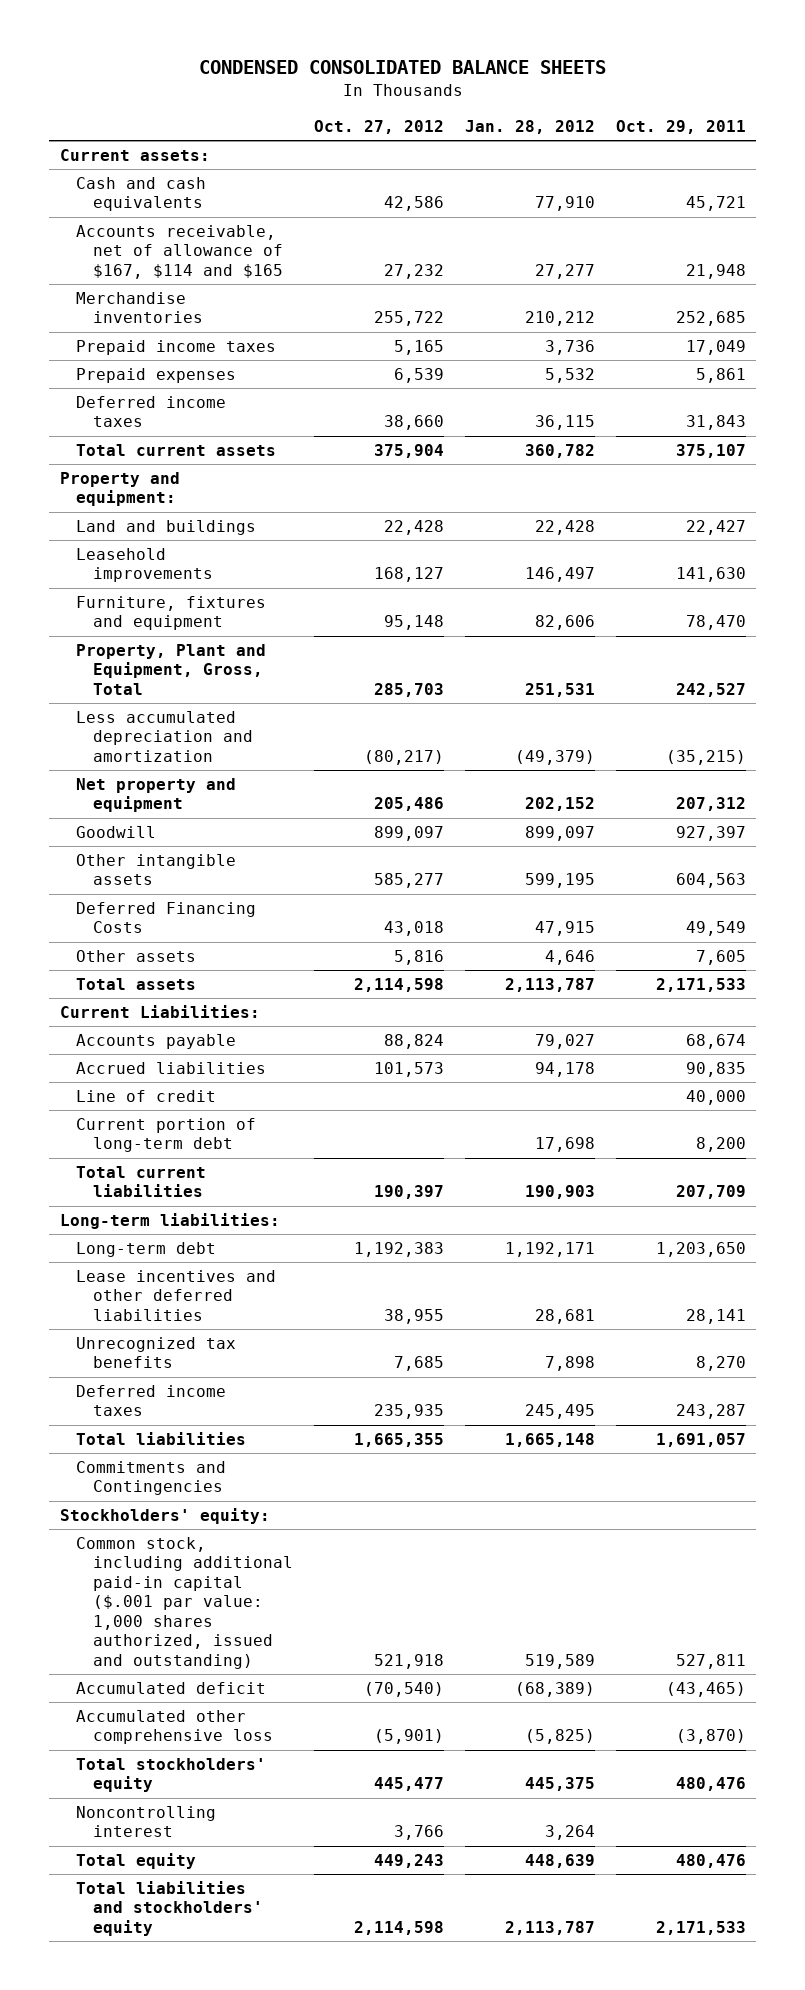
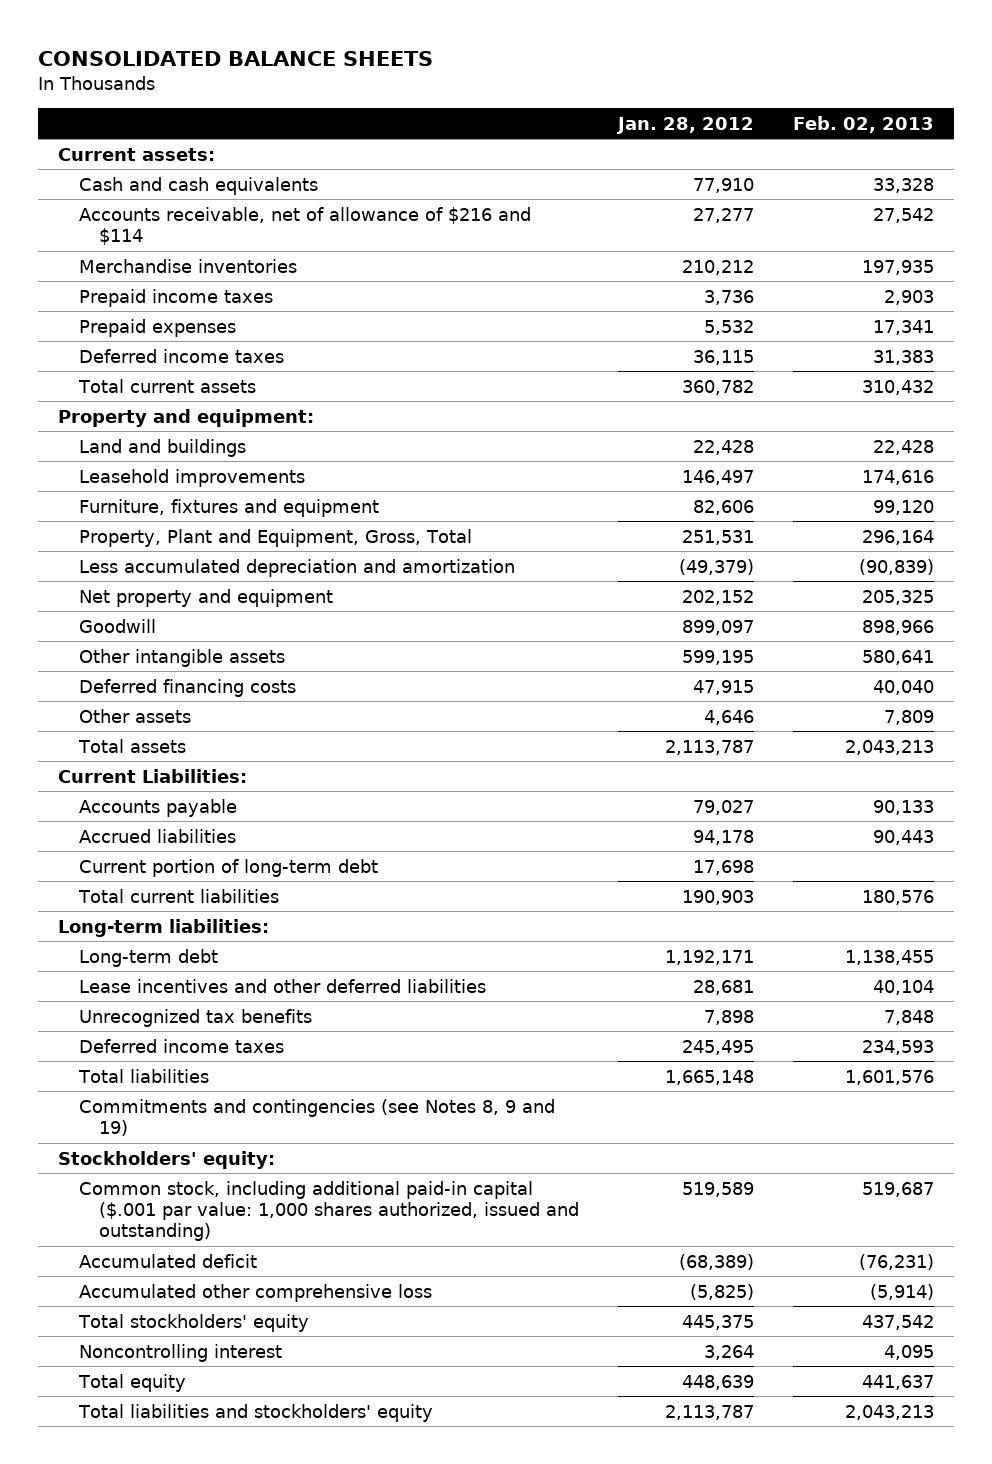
- CONDENSED CONSOLIDATED BALANCE SHEETS
+ CONSOLIDATED BALANCE SHEETS
- | Oct. 27, 2012 | Jan. 28, 2012 | Oct. 29, 2011
+ | Jan. 28, 2012 | Feb. 02, 2013
- Accounts receivable, net of allowance of $167, $114 and $165 | 27,232 | 27,277 | 21,948
+ Accounts receivable, net of allowance of $216 and $114 | 27,277 | 27,542
- Deferred Financing Costs | 43,018 | 47,915 | 49,549
+ Deferred financing costs | 47,915 | 40,040
- Line of credit | | | 40,000
- Commitments and Contingencies
+ Commitments and contingencies (see Notes 8, 9 and 19)

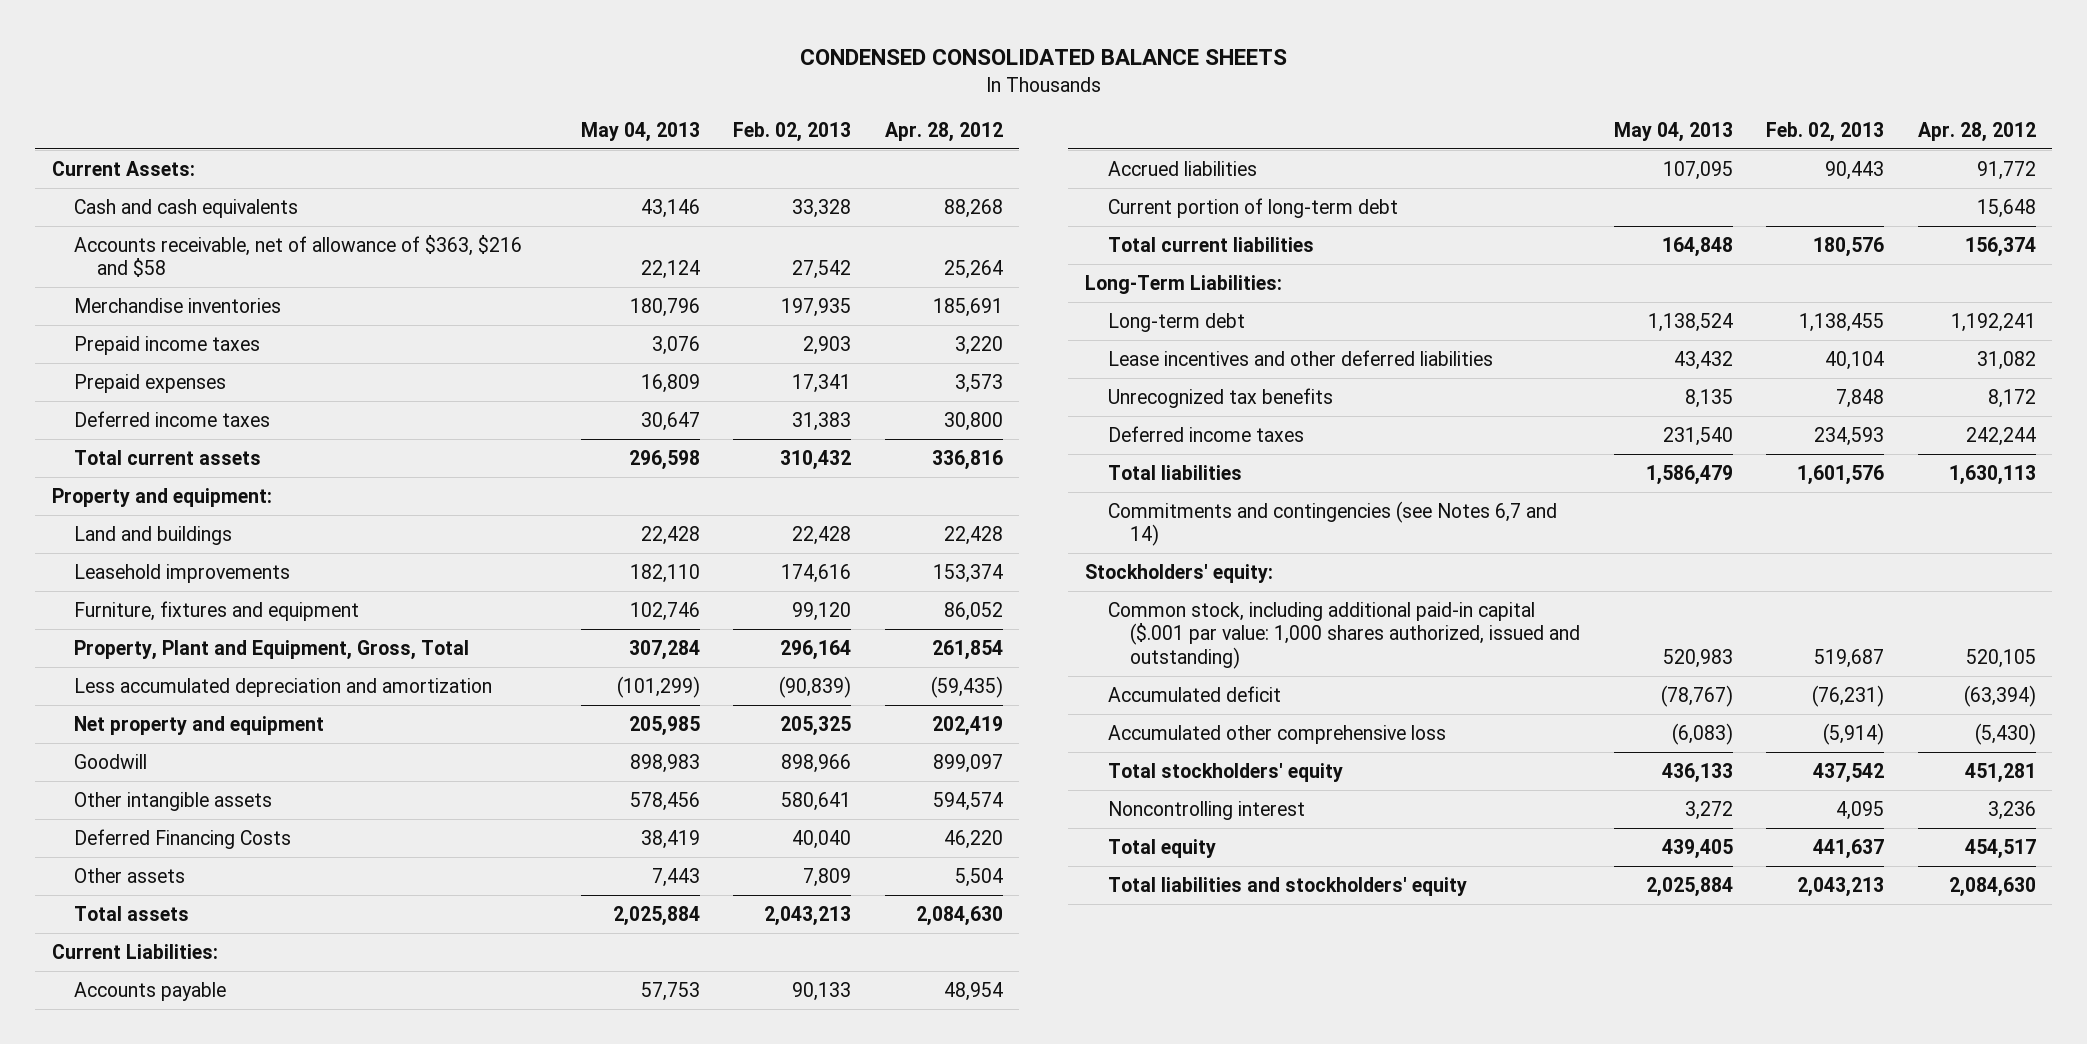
- CONSOLIDATED BALANCE SHEETS
+ CONDENSED CONSOLIDATED BALANCE SHEETS
- | Jan. 28, 2012 | Feb. 02, 2013
+ | May 04, 2013 | Feb. 02, 2013 | Apr. 28, 2012
- Current assets:
+ Current Assets:
- Accounts receivable, net of allowance of $216 and $114 | 27,277 | 27,542
+ Accounts receivable, net of allowance of $363, $216 and $58 | 22,124 | 27,542 | 25,264
- Deferred financing costs | 47,915 | 40,040
+ Deferred Financing Costs | 38,419 | 40,040 | 46,220
- Long-term liabilities:
+ Long-Term Liabilities:
- Commitments and contingencies (see Notes 8, 9 and 19)
+ Commitments and contingencies (see Notes 6,7 and 14)

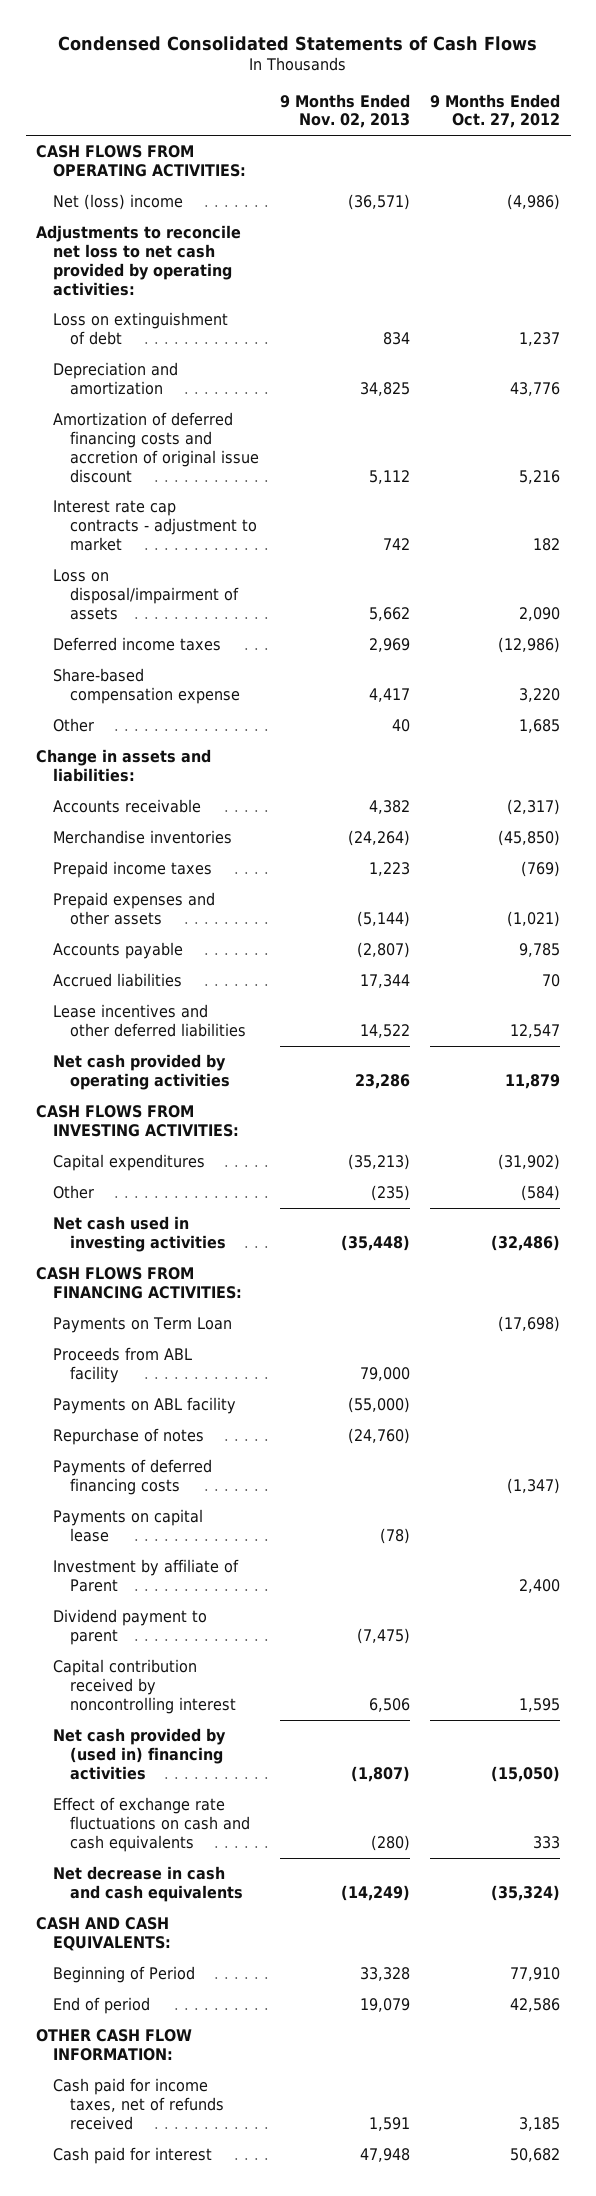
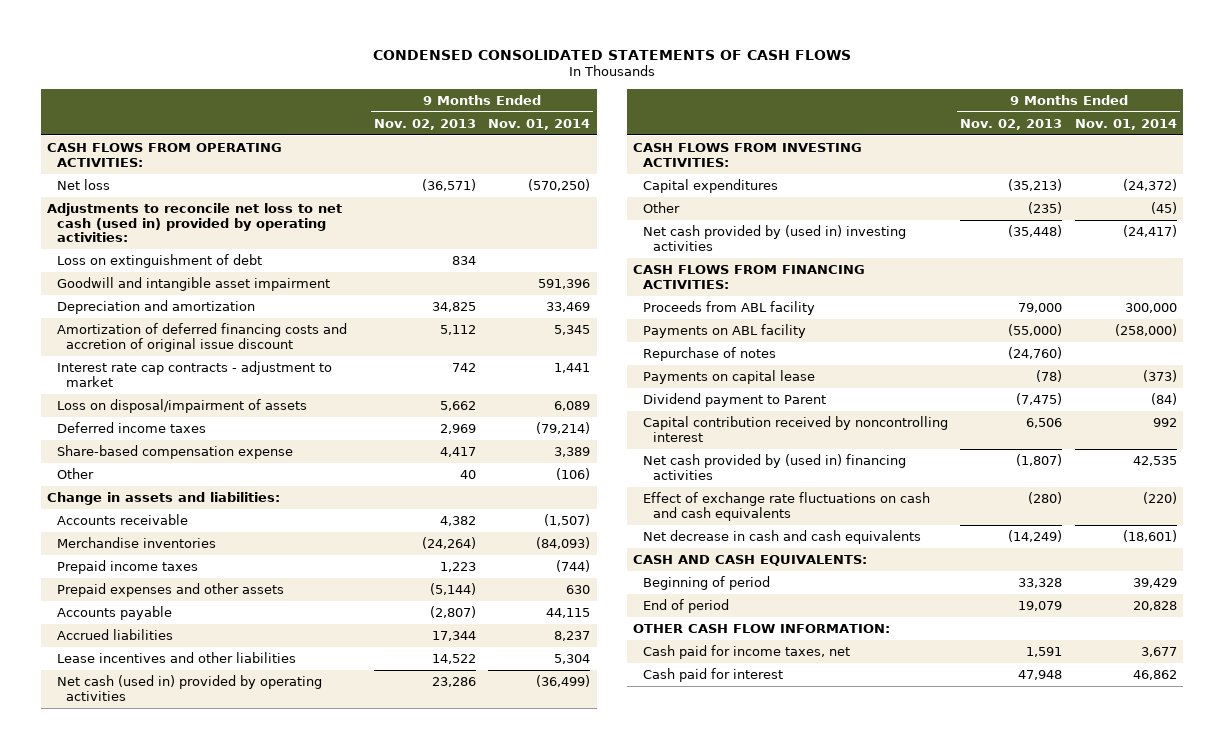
- Condensed Consolidated Statements of Cash Flows
+ CONDENSED CONSOLIDATED STATEMENTS OF CASH FLOWS
- | 9 Months Ended Nov. 02, 2013 | 9 Months Ended Oct. 27, 2012
+ | 9 Months Ended Nov. 02, 2013 | 9 Months Ended Nov. 01, 2014
- Net (loss) income | (36,571) | (4,986)
- Adjustments to reconcile net loss to net cash provided by operating activities:
+ Net loss | (36,571) | (570,250)
+ Adjustments to reconcile net loss to net cash (used in) provided by operating activities:
+ Goodwill and intangible asset impairment | | 591,396
- Lease incentives and other deferred liabilities | 14,522 | 12,547
- Net cash provided by operating activities | 23,286 | 11,879
+ Lease incentives and other liabilities | 14,522 | 5,304
+ Net cash (used in) provided by operating activities | 23,286 | (36,499)
- Net cash used in investing activities | (35,448) | (32,486)
+ Net cash provided by (used in) investing activities | (35,448) | (24,417)
- Payments on Term Loan | | (17,698)
- Payments of deferred financing costs | | (1,347)
- Investment by affiliate of Parent | | 2,400
- Dividend payment to parent | (7,475) |
+ Dividend payment to Parent | (7,475) | (84)
- Beginning of Period | 33,328 | 77,910
+ Beginning of period | 33,328 | 39,429
- Cash paid for income taxes, net of refunds received | 1,591 | 3,185
+ Cash paid for income taxes, net | 1,591 | 3,677

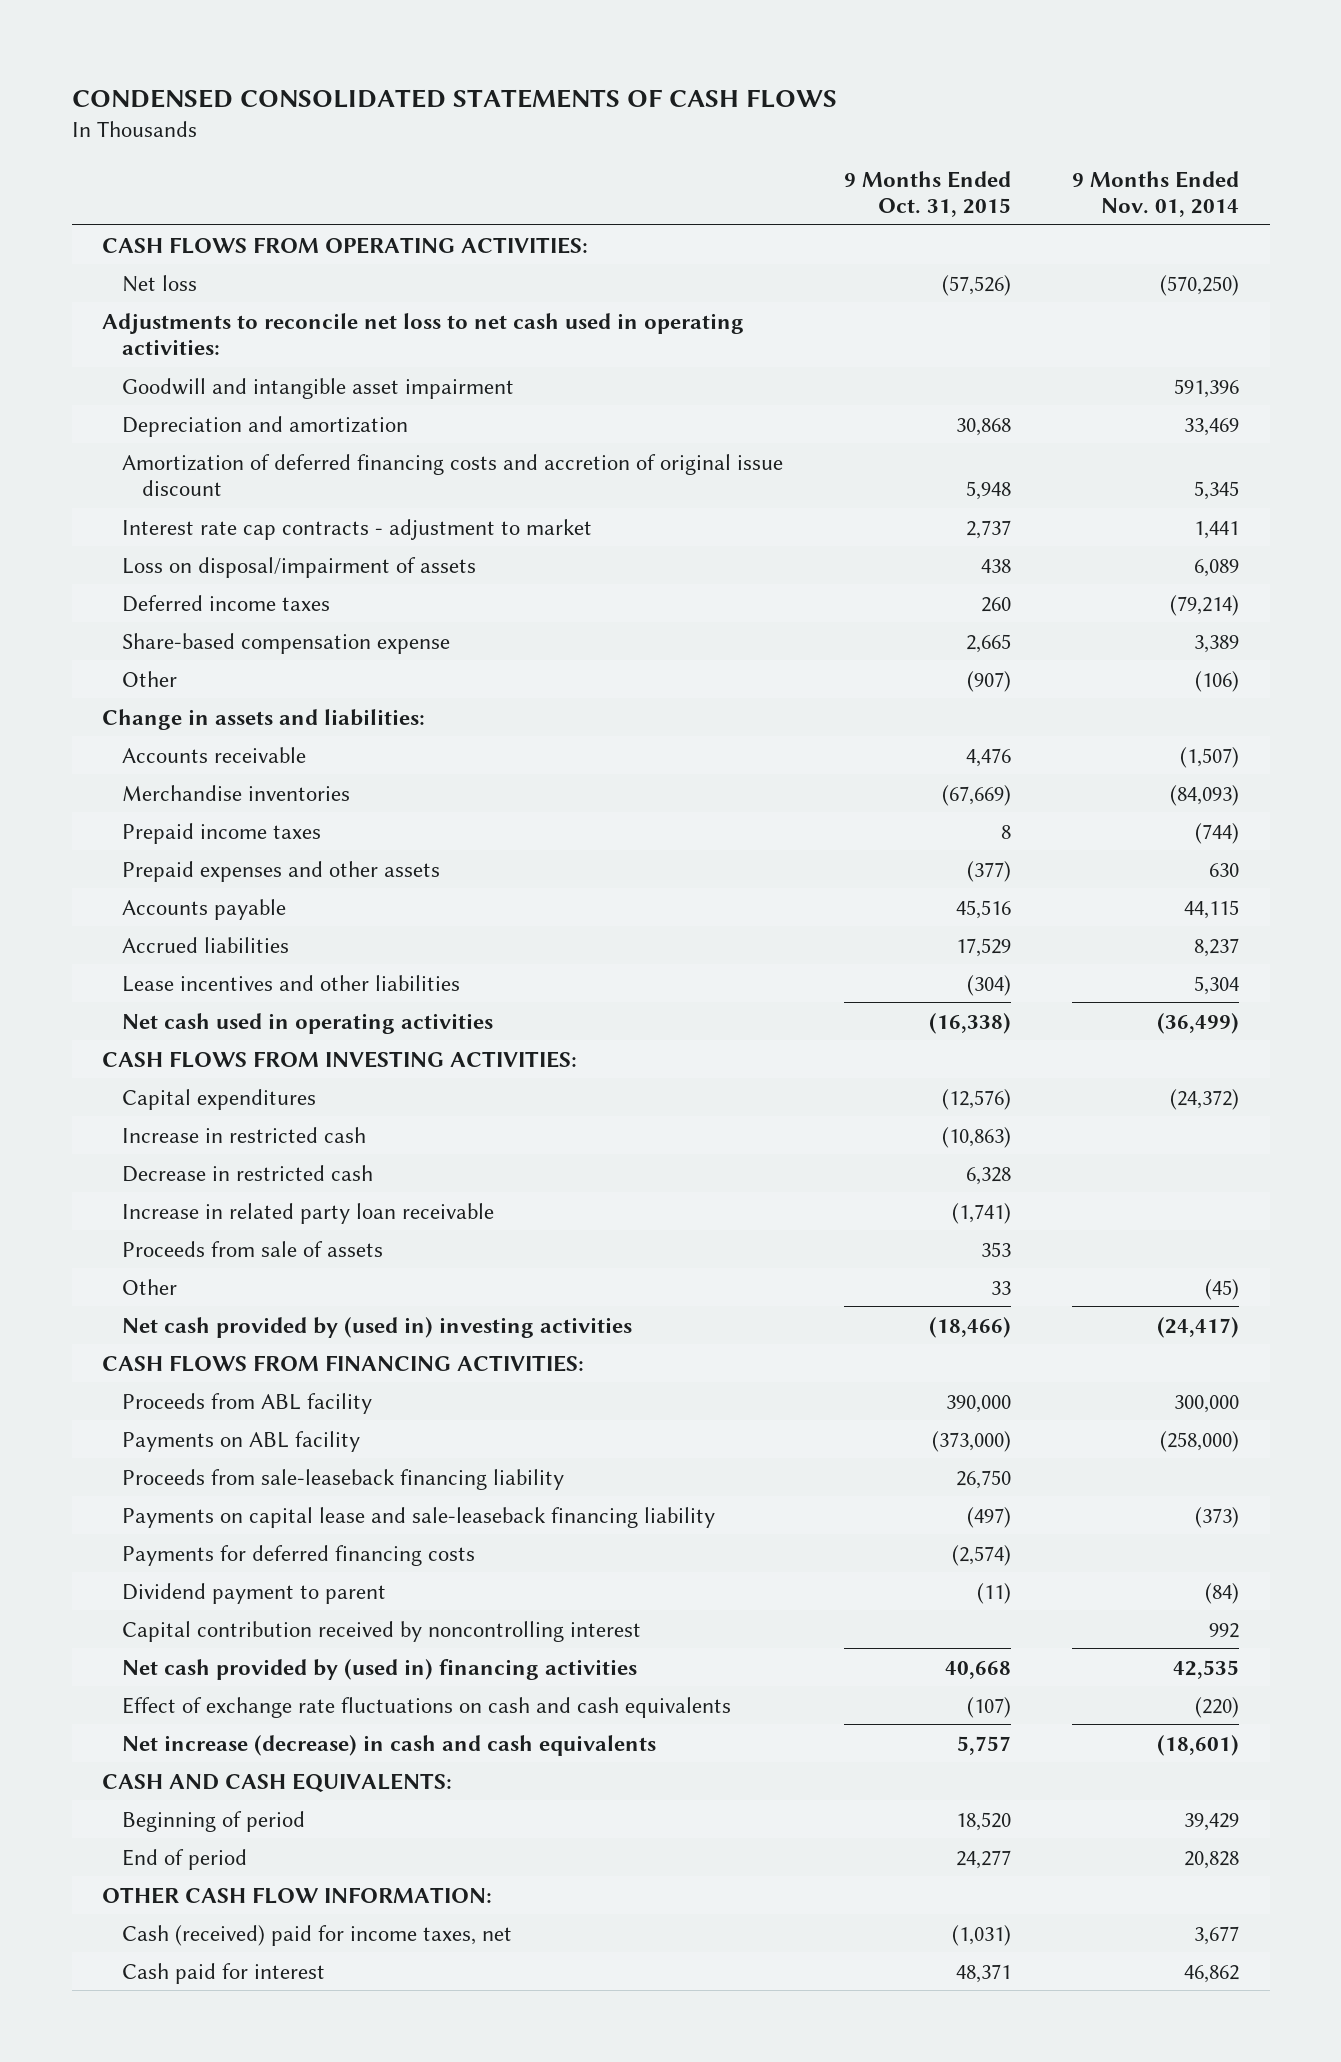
- | 9 Months Ended Nov. 02, 2013 | 9 Months Ended Nov. 01, 2014
+ | 9 Months Ended Oct. 31, 2015 | 9 Months Ended Nov. 01, 2014
- Adjustments to reconcile net loss to net cash (used in) provided by operating activities:
- Loss on extinguishment of debt | 834 |
+ Adjustments to reconcile net loss to net cash used in operating activities:
- Net cash (used in) provided by operating activities | 23,286 | (36,499)
+ Net cash used in operating activities | (16,338) | (36,499)
+ Increase in restricted cash | (10,863) |
+ Decrease in restricted cash | 6,328 |
+ Increase in related party loan receivable | (1,741) |
+ Proceeds from sale of assets | 353 |
- Repurchase of notes | (24,760) |
- Payments on capital lease | (78) | (373)
- Dividend payment to Parent | (7,475) | (84)
+ Proceeds from sale-leaseback financing liability | 26,750 |
+ Payments on capital lease and sale-leaseback financing liability | (497) | (373)
+ Payments for deferred financing costs | (2,574) |
+ Dividend payment to parent | (11) | (84)
- Net decrease in cash and cash equivalents | (14,249) | (18,601)
+ Net increase (decrease) in cash and cash equivalents | 5,757 | (18,601)
- Cash paid for income taxes, net | 1,591 | 3,677
+ Cash (received) paid for income taxes, net | (1,031) | 3,677

